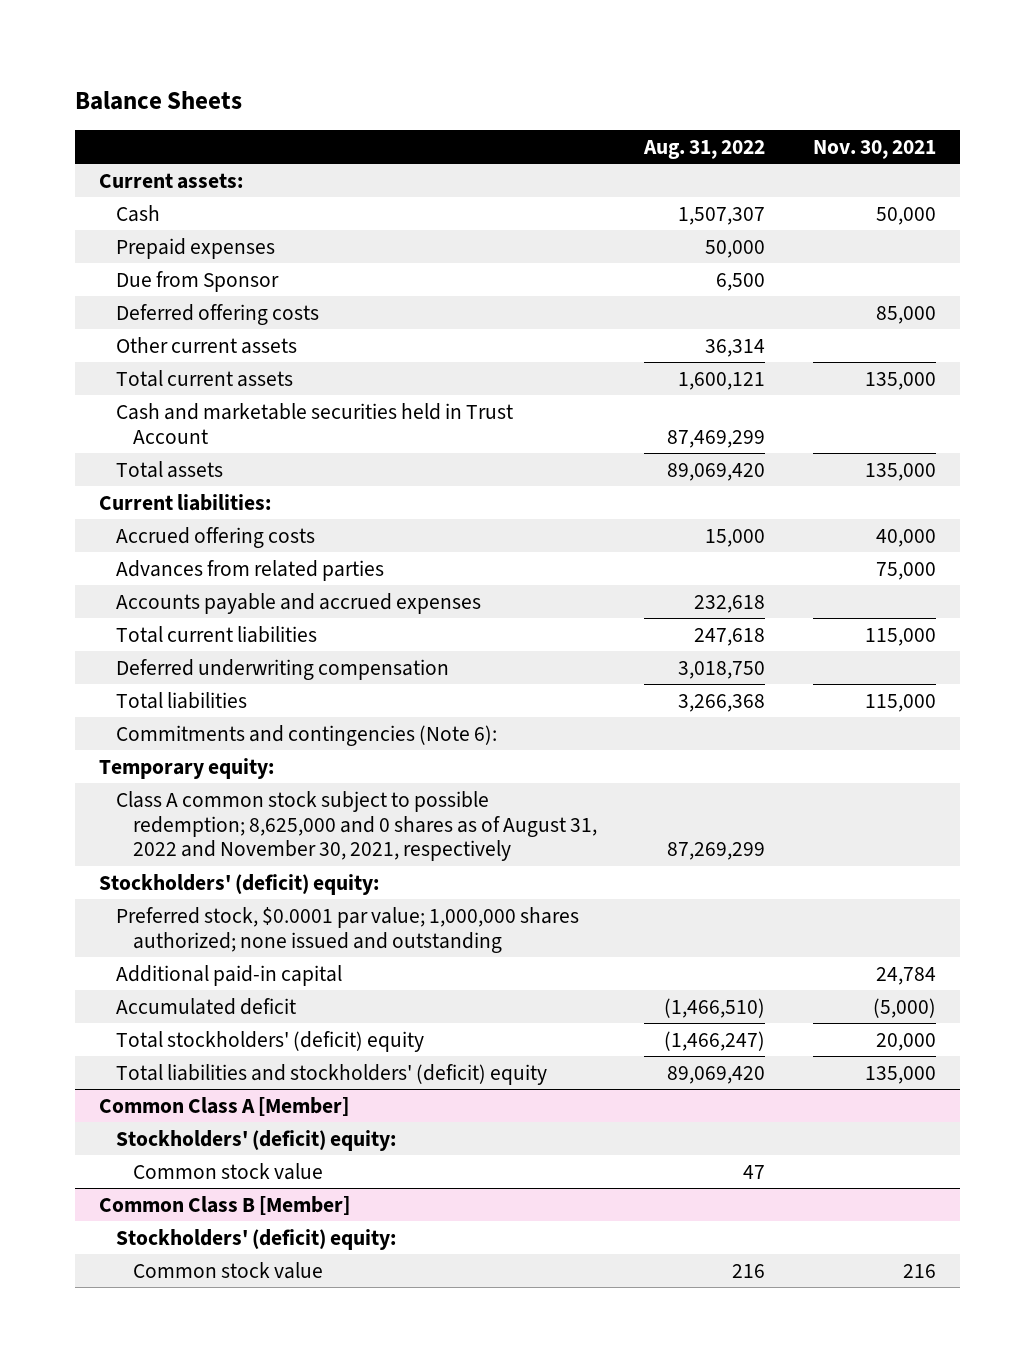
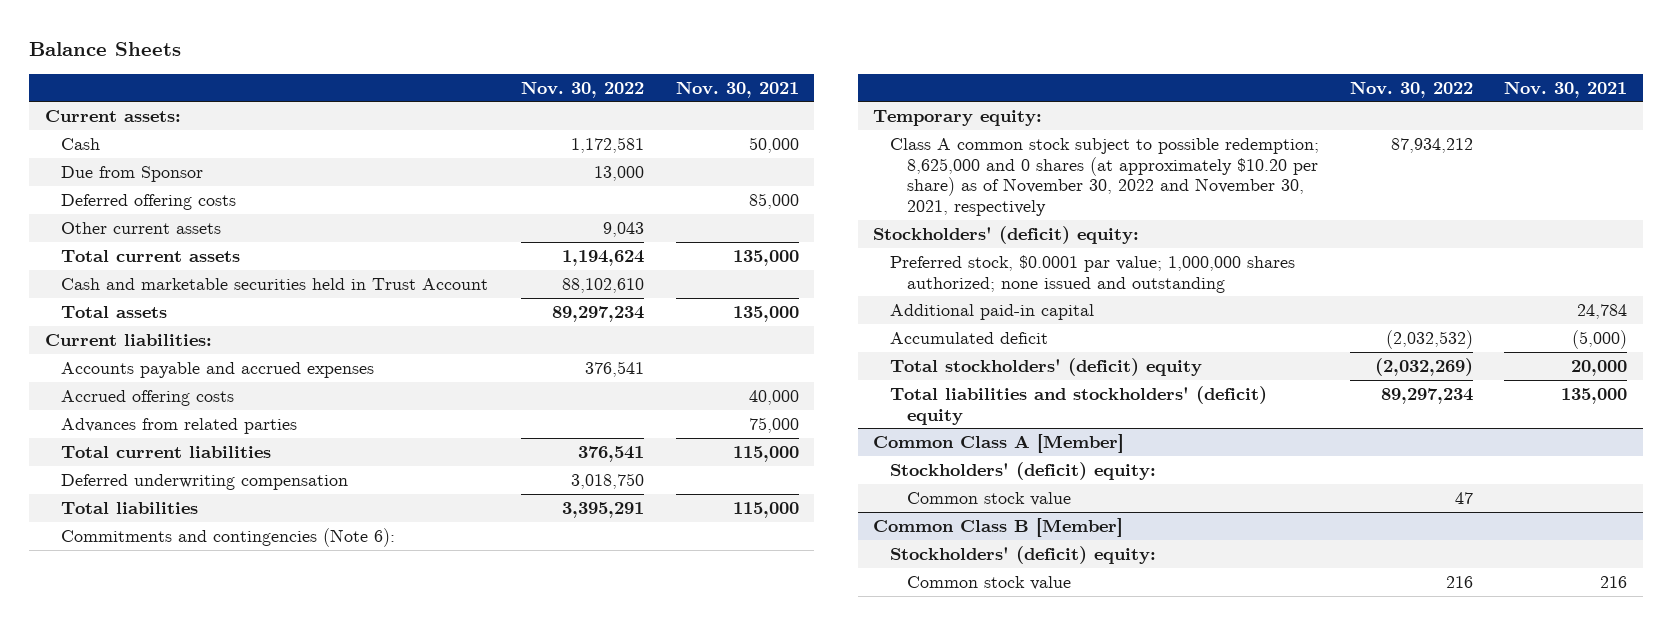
- | Aug. 31, 2022 | Nov. 30, 2021
+ | Nov. 30, 2022 | Nov. 30, 2021
- Prepaid expenses | 50,000 |
moved up: Accounts payable and accrued expenses | 376,541 |
- Class A common stock subject to possible redemption; 8,625,000 and 0 shares as of August 31, 2022 and November 30, 2021, respectively | 87,269,299 |
+ Class A common stock subject to possible redemption; 8,625,000 and 0 shares (at approximately $10.20 per share) as of November 30, 2022 and November 30, 2021, respectively | 87,934,212 |

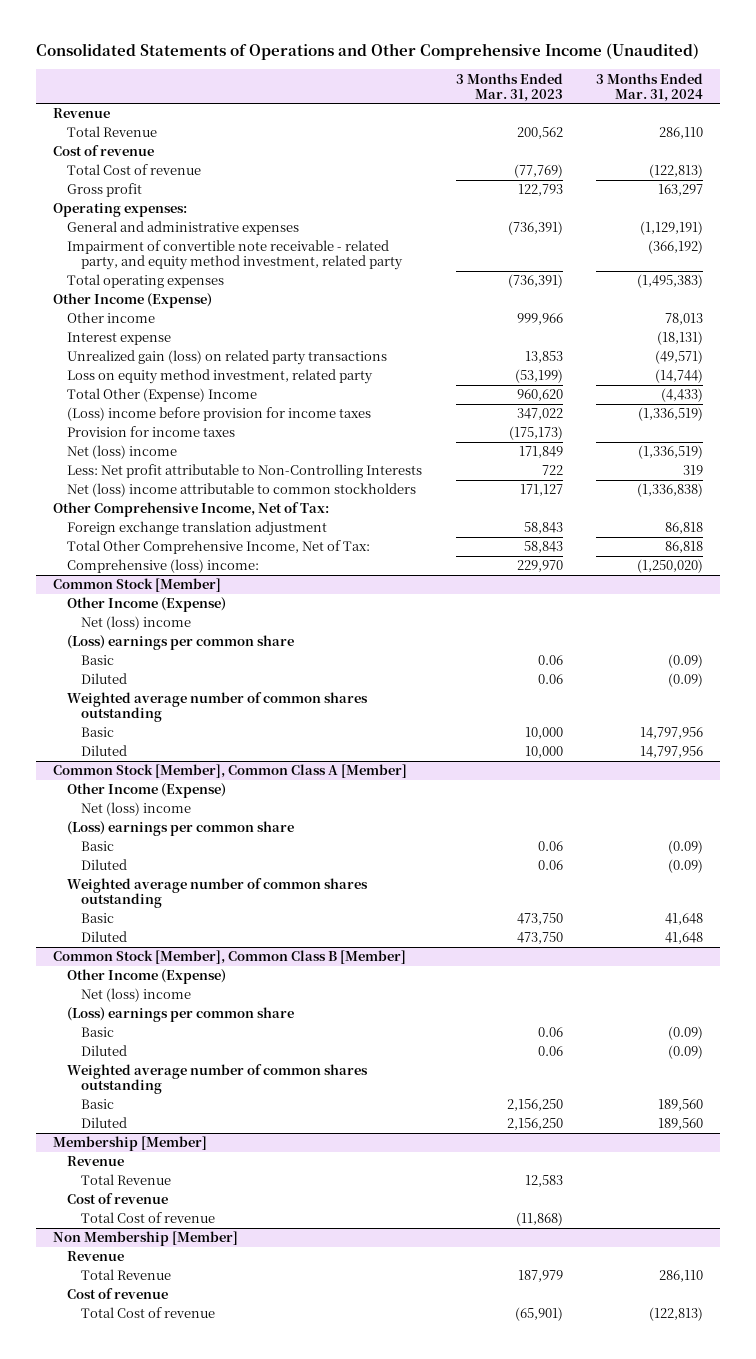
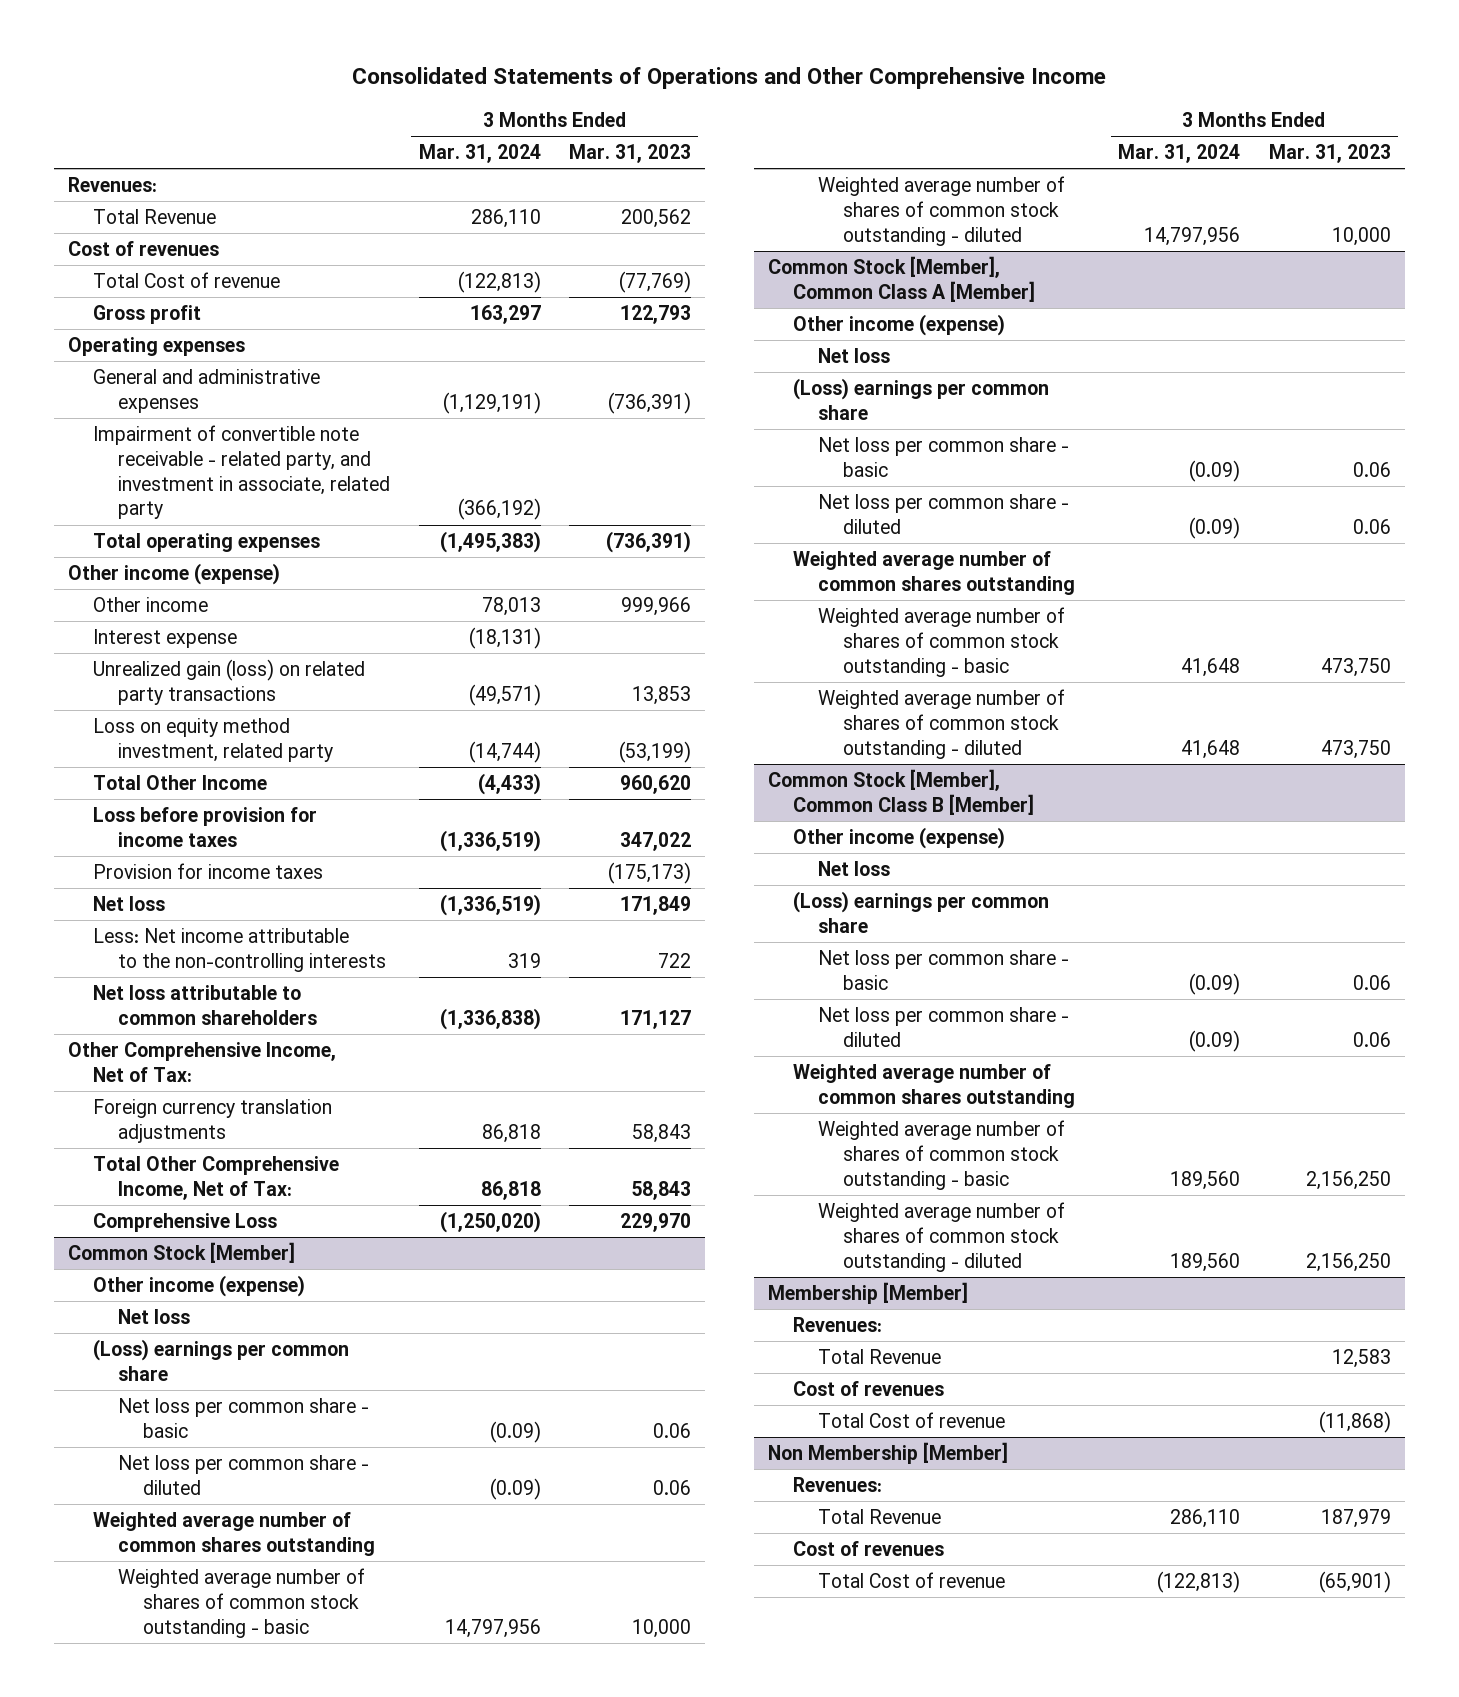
- Consolidated Statements of Operations and Other Comprehensive Income (Unaudited)
+ Consolidated Statements of Operations and Other Comprehensive Income
- | 3 Months Ended Mar. 31, 2023 | 3 Months Ended Mar. 31, 2024
+ | 3 Months Ended Mar. 31, 2024 | 3 Months Ended Mar. 31, 2023
- Revenue
+ Revenues:
- Cost of revenue
+ Cost of revenues
- Operating expenses:
+ Operating expenses
- Impairment of convertible note receivable - related party, and equity method investment, related party | | (366,192)
+ Impairment of convertible note receivable - related party, and investment in associate, related party | (366,192) |
- Other Income (Expense)
+ Other income (expense)
- Total Other (Expense) Income | 960,620 | (4,433)
- (Loss) income before provision for income taxes | 347,022 | (1,336,519)
+ Total Other Income | (4,433) | 960,620
+ Loss before provision for income taxes | (1,336,519) | 347,022
- Net (loss) income | 171,849 | (1,336,519)
- Less: Net profit attributable to Non-Controlling Interests | 722 | 319
- Net (loss) income attributable to common stockholders | 171,127 | (1,336,838)
+ Net loss | (1,336,519) | 171,849
+ Less: Net income attributable to the non-controlling interests | 319 | 722
+ Net loss attributable to common shareholders | (1,336,838) | 171,127
- Foreign exchange translation adjustment | 58,843 | 86,818
+ Foreign currency translation adjustments | 86,818 | 58,843
- Comprehensive (loss) income: | 229,970 | (1,250,020)
+ Comprehensive Loss | (1,250,020) | 229,970
@ Common Stock [Member]
- Other Income (Expense)
- Net (loss) income
+ Other income (expense)
+ Net loss
- Basic | 0.06 | (0.09)
- Diluted | 0.06 | (0.09)
+ Net loss per common share - basic | (0.09) | 0.06
+ Net loss per common share - diluted | (0.09) | 0.06
- Basic | 10,000 | 14,797,956
- Diluted | 10,000 | 14,797,956
+ Weighted average number of shares of common stock outstanding - basic | 14,797,956 | 10,000
+ Weighted average number of shares of common stock outstanding - diluted | 14,797,956 | 10,000
@ Common Stock [Member], Common Class A [Member]
- Other Income (Expense)
- Net (loss) income
+ Other income (expense)
+ Net loss
- Basic | 0.06 | (0.09)
- Diluted | 0.06 | (0.09)
+ Net loss per common share - basic | (0.09) | 0.06
+ Net loss per common share - diluted | (0.09) | 0.06
- Basic | 473,750 | 41,648
- Diluted | 473,750 | 41,648
+ Weighted average number of shares of common stock outstanding - basic | 41,648 | 473,750
+ Weighted average number of shares of common stock outstanding - diluted | 41,648 | 473,750
@ Common Stock [Member], Common Class B [Member]
- Other Income (Expense)
- Net (loss) income
+ Other income (expense)
+ Net loss
- Basic | 0.06 | (0.09)
- Diluted | 0.06 | (0.09)
+ Net loss per common share - basic | (0.09) | 0.06
+ Net loss per common share - diluted | (0.09) | 0.06
- Basic | 2,156,250 | 189,560
- Diluted | 2,156,250 | 189,560
+ Weighted average number of shares of common stock outstanding - basic | 189,560 | 2,156,250
+ Weighted average number of shares of common stock outstanding - diluted | 189,560 | 2,156,250
@ Membership [Member]
- Revenue
+ Revenues:
- Cost of revenue
+ Cost of revenues
@ Non Membership [Member]
- Revenue
+ Revenues:
- Cost of revenue
+ Cost of revenues

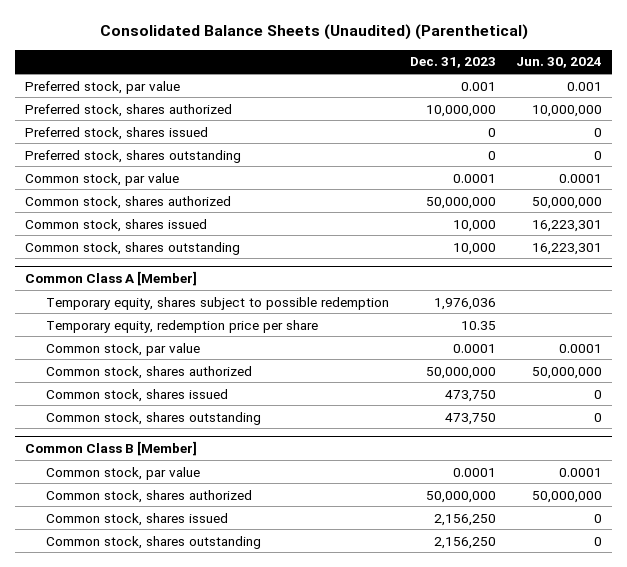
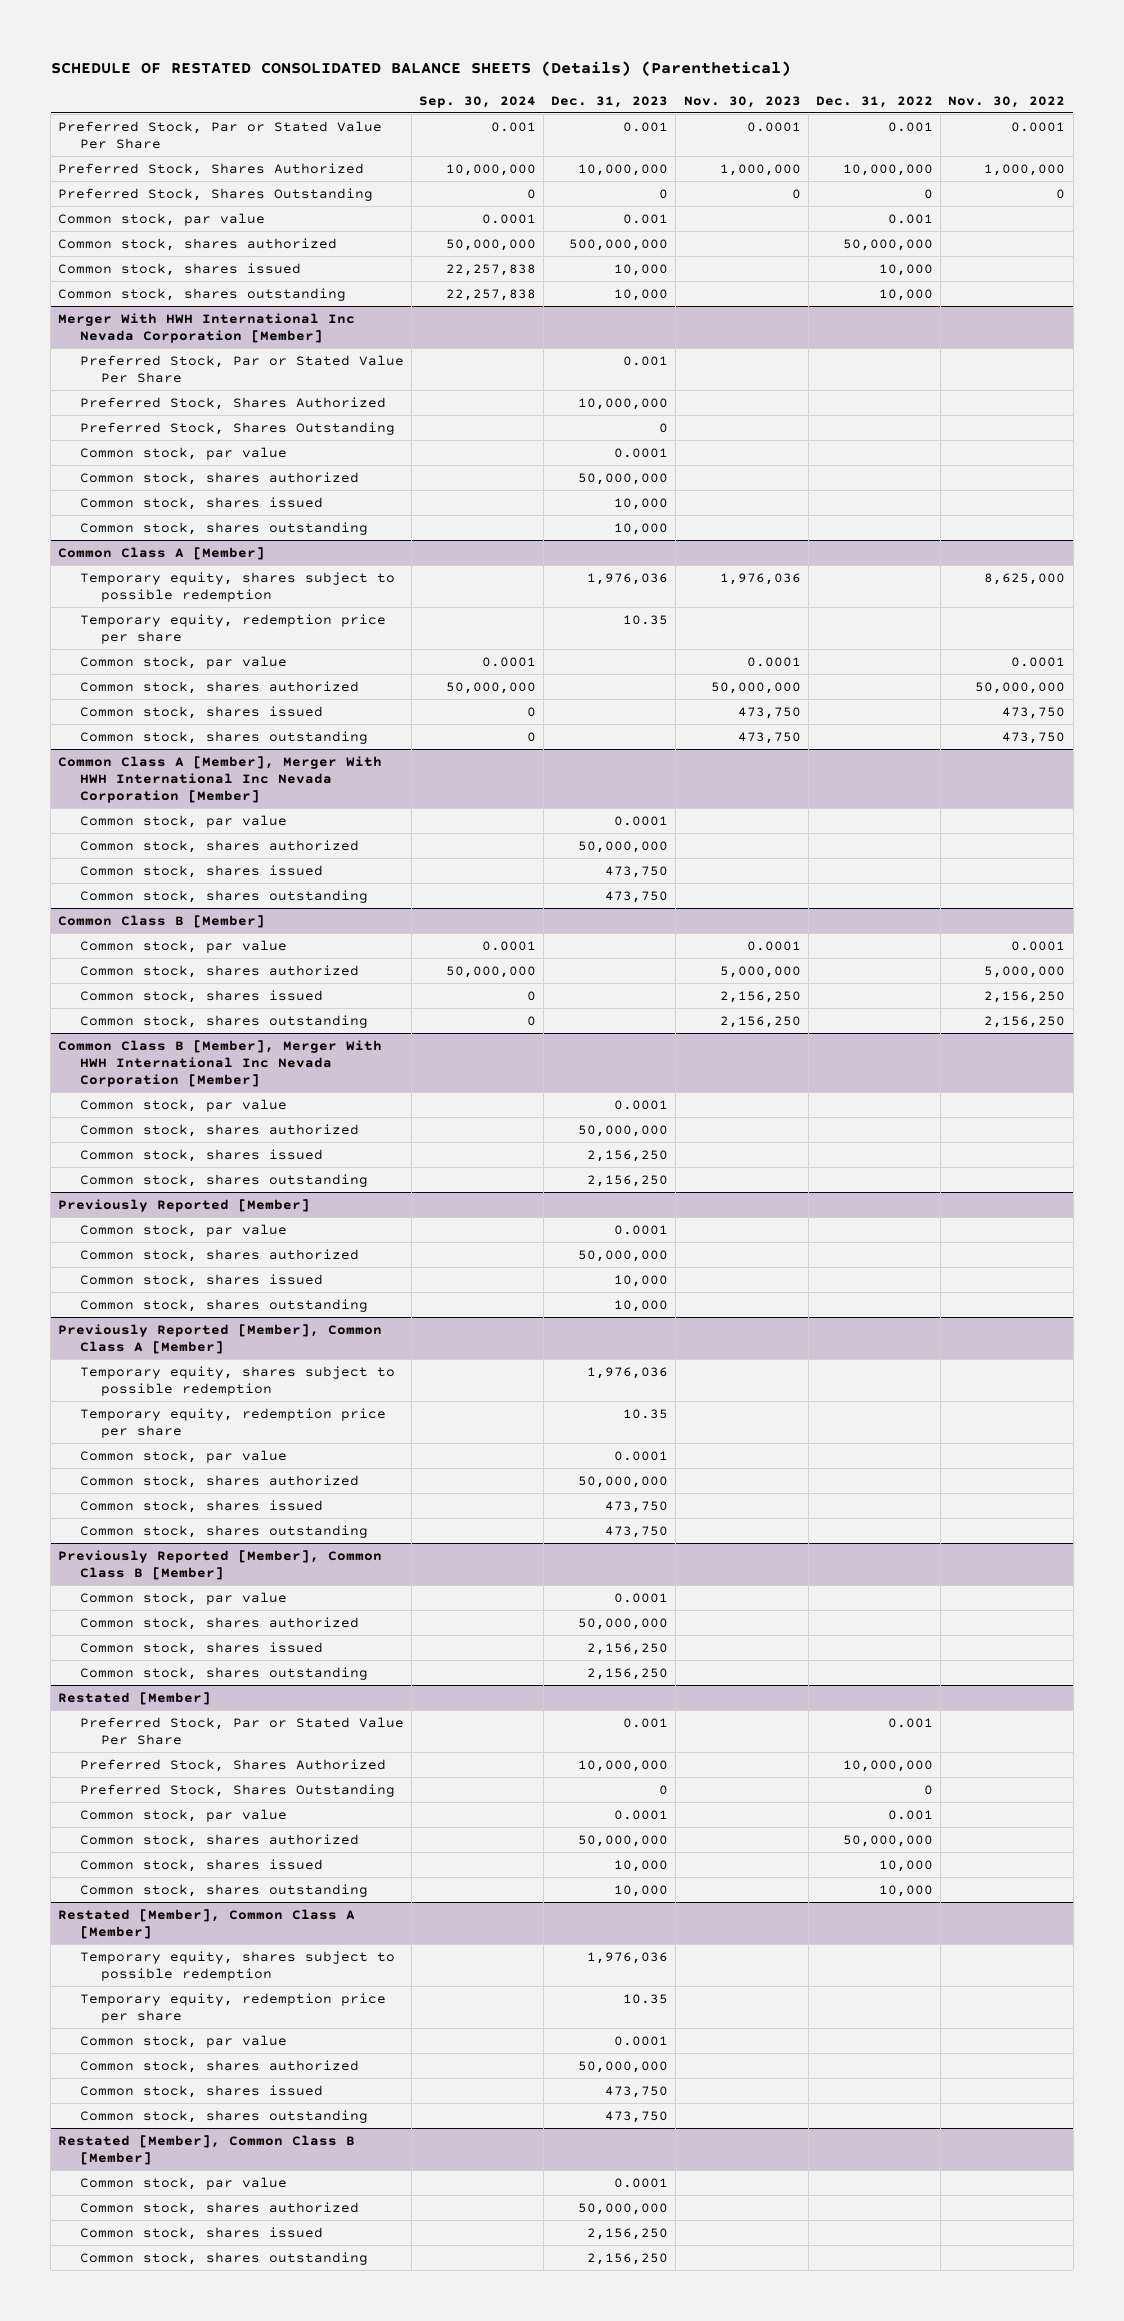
- Consolidated Balance Sheets (Unaudited) (Parenthetical)
+ SCHEDULE OF RESTATED CONSOLIDATED BALANCE SHEETS (Details) (Parenthetical)
- | Dec. 31, 2023 | Jun. 30, 2024
+ | Sep. 30, 2024 | Dec. 31, 2023 | Nov. 30, 2023 | Dec. 31, 2022 | Nov. 30, 2022
- Preferred stock, par value | 0.001 | 0.001
- Preferred stock, shares authorized | 10,000,000 | 10,000,000
- Preferred stock, shares issued | 0 | 0
- Preferred stock, shares outstanding | 0 | 0
+ Preferred Stock, Par or Stated Value Per Share | 0.001 | 0.001 | 0.0001 | 0.001 | 0.0001
+ Preferred Stock, Shares Authorized | 10,000,000 | 10,000,000 | 1,000,000 | 10,000,000 | 1,000,000
+ Preferred Stock, Shares Outstanding | 0 | 0 | 0 | 0 | 0
+ Common stock, par value | 0.0001 | 0.001 | | 0.001 |
+ Common stock, shares authorized | 50,000,000 | 500,000,000 | | 50,000,000 |
+ Common stock, shares issued | 22,257,838 | 10,000 | | 10,000 |
+ Common stock, shares outstanding | 22,257,838 | 10,000 | | 10,000 |
+ Merger With HWH International Inc Nevada Corporation [Member]
+ Preferred Stock, Par or Stated Value Per Share | | 0.001 | | |
+ Preferred Stock, Shares Authorized | | 10,000,000 | | |
+ Preferred Stock, Shares Outstanding | | 0 | | |
@ Common Class A [Member]
+ Common stock, par value | 0.0001 | | 0.0001 | | 0.0001
+ Common stock, shares authorized | 50,000,000 | | 50,000,000 | | 50,000,000
+ Common stock, shares issued | 0 | | 473,750 | | 473,750
+ Common stock, shares outstanding | 0 | | 473,750 | | 473,750
+ Common Class A [Member], Merger With HWH International Inc Nevada Corporation [Member]
@ Common Class B [Member]
+ Common stock, par value | 0.0001 | | 0.0001 | | 0.0001
+ Common stock, shares authorized | 50,000,000 | | 5,000,000 | | 5,000,000
+ Common stock, shares issued | 0 | | 2,156,250 | | 2,156,250
+ Common stock, shares outstanding | 0 | | 2,156,250 | | 2,156,250
+ Common Class B [Member], Merger With HWH International Inc Nevada Corporation [Member]
+ Previously Reported [Member]
+ Common stock, par value | | 0.0001 | | |
+ Common stock, shares authorized | | 50,000,000 | | |
+ Common stock, shares issued | | 10,000 | | |
+ Common stock, shares outstanding | | 10,000 | | |
+ Previously Reported [Member], Common Class A [Member]
+ Temporary equity, shares subject to possible redemption | | 1,976,036 | | |
+ Temporary equity, redemption price per share | | 10.35 | | |
+ Common stock, par value | | 0.0001 | | |
+ Common stock, shares authorized | | 50,000,000 | | |
+ Common stock, shares issued | | 473,750 | | |
+ Common stock, shares outstanding | | 473,750 | | |
+ Previously Reported [Member], Common Class B [Member]
+ Common stock, par value | | 0.0001 | | |
+ Common stock, shares authorized | | 50,000,000 | | |
+ Common stock, shares issued | | 2,156,250 | | |
+ Common stock, shares outstanding | | 2,156,250 | | |
+ Restated [Member]
+ Preferred Stock, Par or Stated Value Per Share | | 0.001 | | 0.001 |
+ Preferred Stock, Shares Authorized | | 10,000,000 | | 10,000,000 |
+ Preferred Stock, Shares Outstanding | | 0 | | 0 |
+ Common stock, par value | | 0.0001 | | 0.001 |
+ Common stock, shares authorized | | 50,000,000 | | 50,000,000 |
+ Common stock, shares issued | | 10,000 | | 10,000 |
+ Common stock, shares outstanding | | 10,000 | | 10,000 |
+ Restated [Member], Common Class A [Member]
+ Temporary equity, shares subject to possible redemption | | 1,976,036 | | |
+ Temporary equity, redemption price per share | | 10.35 | | |
+ Common stock, par value | | 0.0001 | | |
+ Common stock, shares authorized | | 50,000,000 | | |
+ Common stock, shares issued | | 473,750 | | |
+ Common stock, shares outstanding | | 473,750 | | |
+ Restated [Member], Common Class B [Member]
+ Common stock, par value | | 0.0001 | | |
+ Common stock, shares authorized | | 50,000,000 | | |
+ Common stock, shares issued | | 2,156,250 | | |
+ Common stock, shares outstanding | | 2,156,250 | | |

